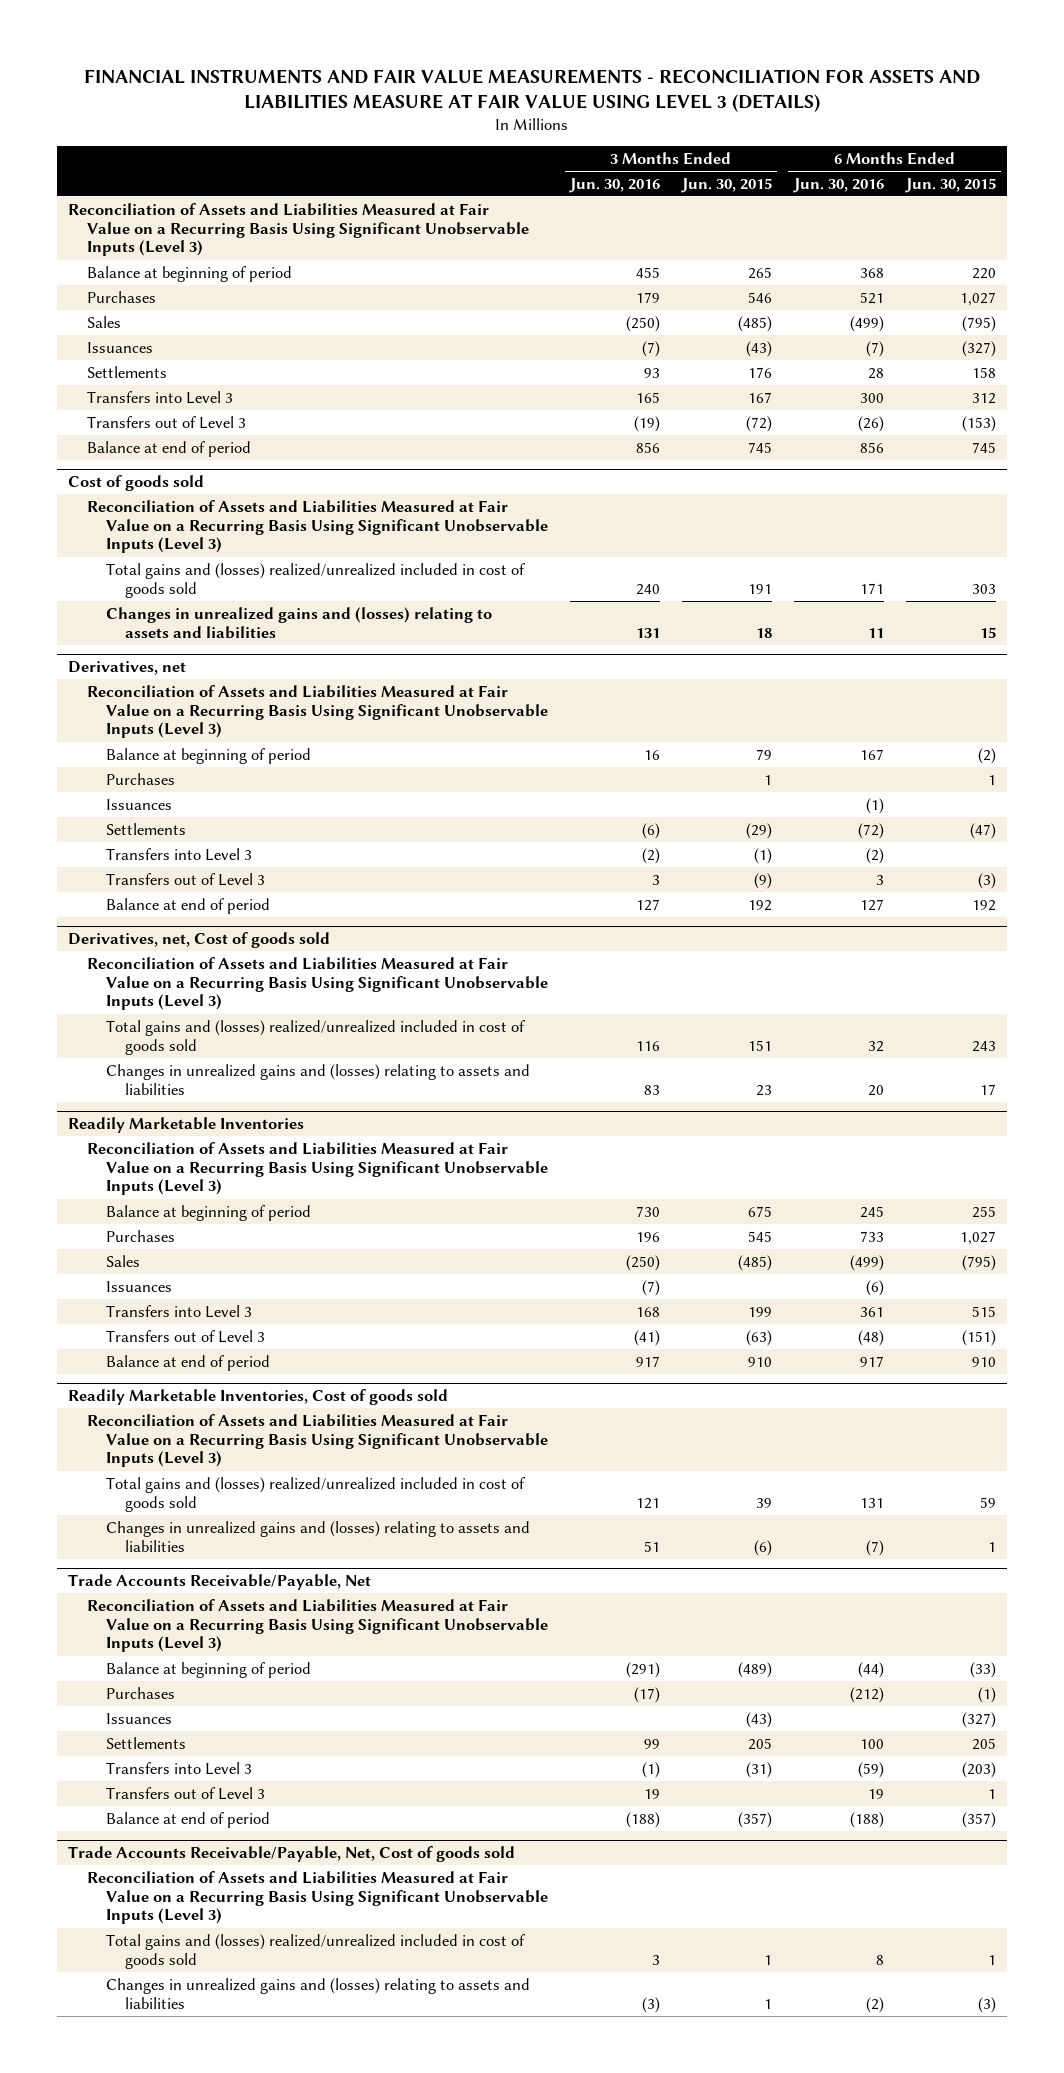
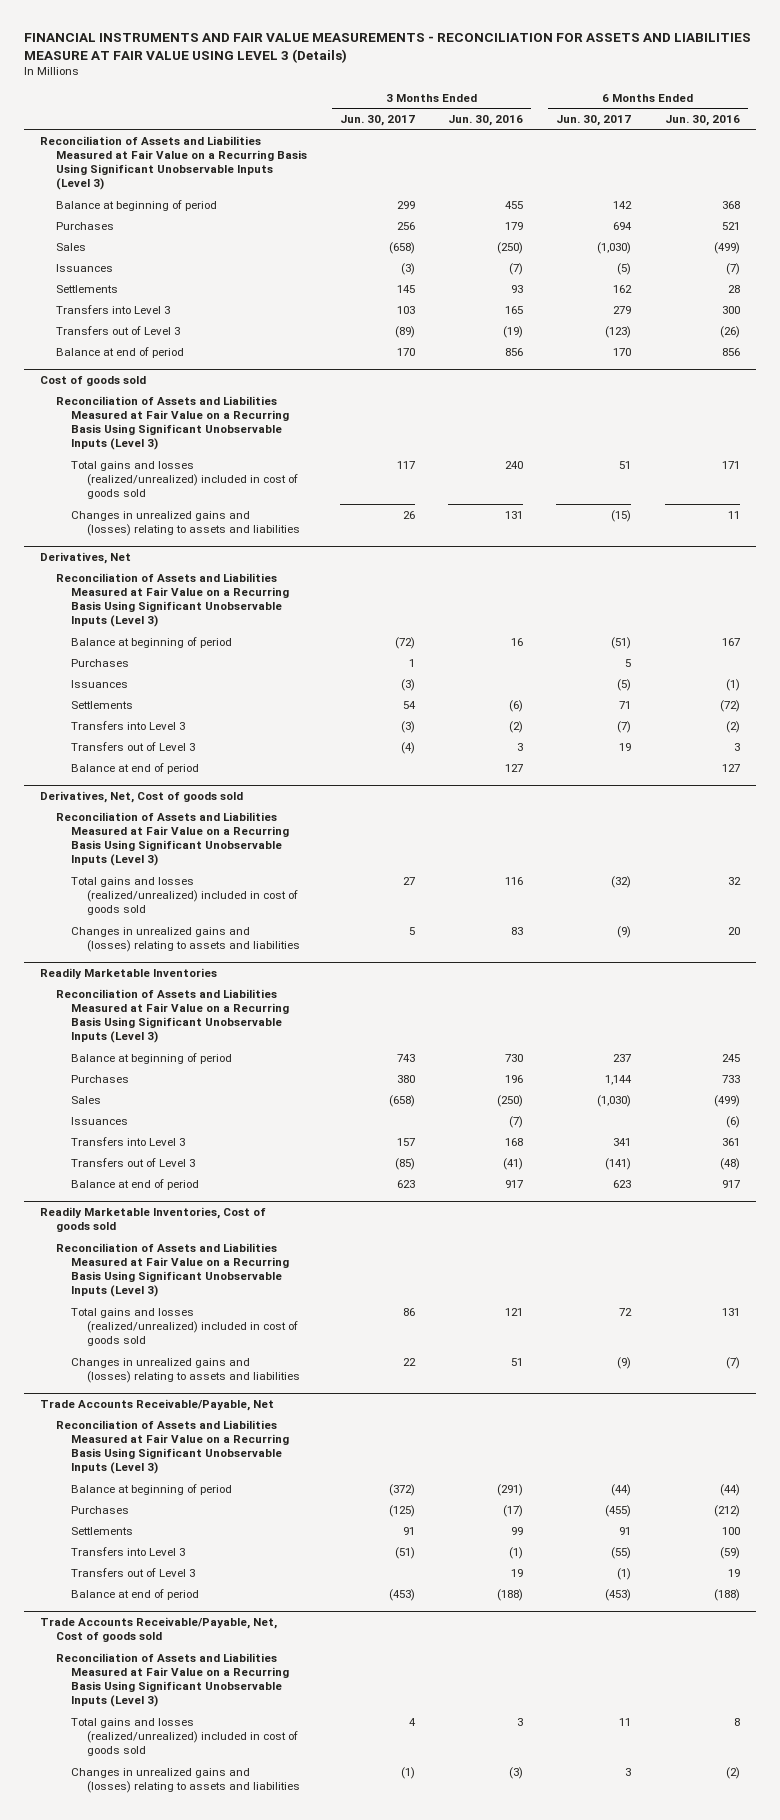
- FINANCIAL INSTRUMENTS AND FAIR VALUE MEASUREMENTS - RECONCILIATION FOR ASSETS AND LIABILITIES MEASURE AT FAIR VALUE USING LEVEL 3 (DETAILS)
+ FINANCIAL INSTRUMENTS AND FAIR VALUE MEASUREMENTS - RECONCILIATION FOR ASSETS AND LIABILITIES MEASURE AT FAIR VALUE USING LEVEL 3 (Details)
- | 3 Months Ended Jun. 30, 2016 | 3 Months Ended Jun. 30, 2015 | 6 Months Ended Jun. 30, 2016 | 6 Months Ended Jun. 30, 2015
+ | 3 Months Ended Jun. 30, 2017 | 3 Months Ended Jun. 30, 2016 | 6 Months Ended Jun. 30, 2017 | 6 Months Ended Jun. 30, 2016
@ Cost of goods sold
- Total gains and (losses) realized/unrealized included in cost of goods sold | 240 | 191 | 171 | 303
+ Total gains and losses (realized/unrealized) included in cost of goods sold | 117 | 240 | 51 | 171
- Derivatives, net
+ Derivatives, Net
- Derivatives, net, Cost of goods sold
+ Derivatives, Net, Cost of goods sold
- Total gains and (losses) realized/unrealized included in cost of goods sold | 116 | 151 | 32 | 243
+ Total gains and losses (realized/unrealized) included in cost of goods sold | 27 | 116 | (32) | 32
@ Readily Marketable Inventories, Cost of goods sold
- Total gains and (losses) realized/unrealized included in cost of goods sold | 121 | 39 | 131 | 59
+ Total gains and losses (realized/unrealized) included in cost of goods sold | 86 | 121 | 72 | 131
@ Trade Accounts Receivable/Payable, Net
- Issuances | | (43) | | (327)
@ Trade Accounts Receivable/Payable, Net, Cost of goods sold
- Total gains and (losses) realized/unrealized included in cost of goods sold | 3 | 1 | 8 | 1
+ Total gains and losses (realized/unrealized) included in cost of goods sold | 4 | 3 | 11 | 8

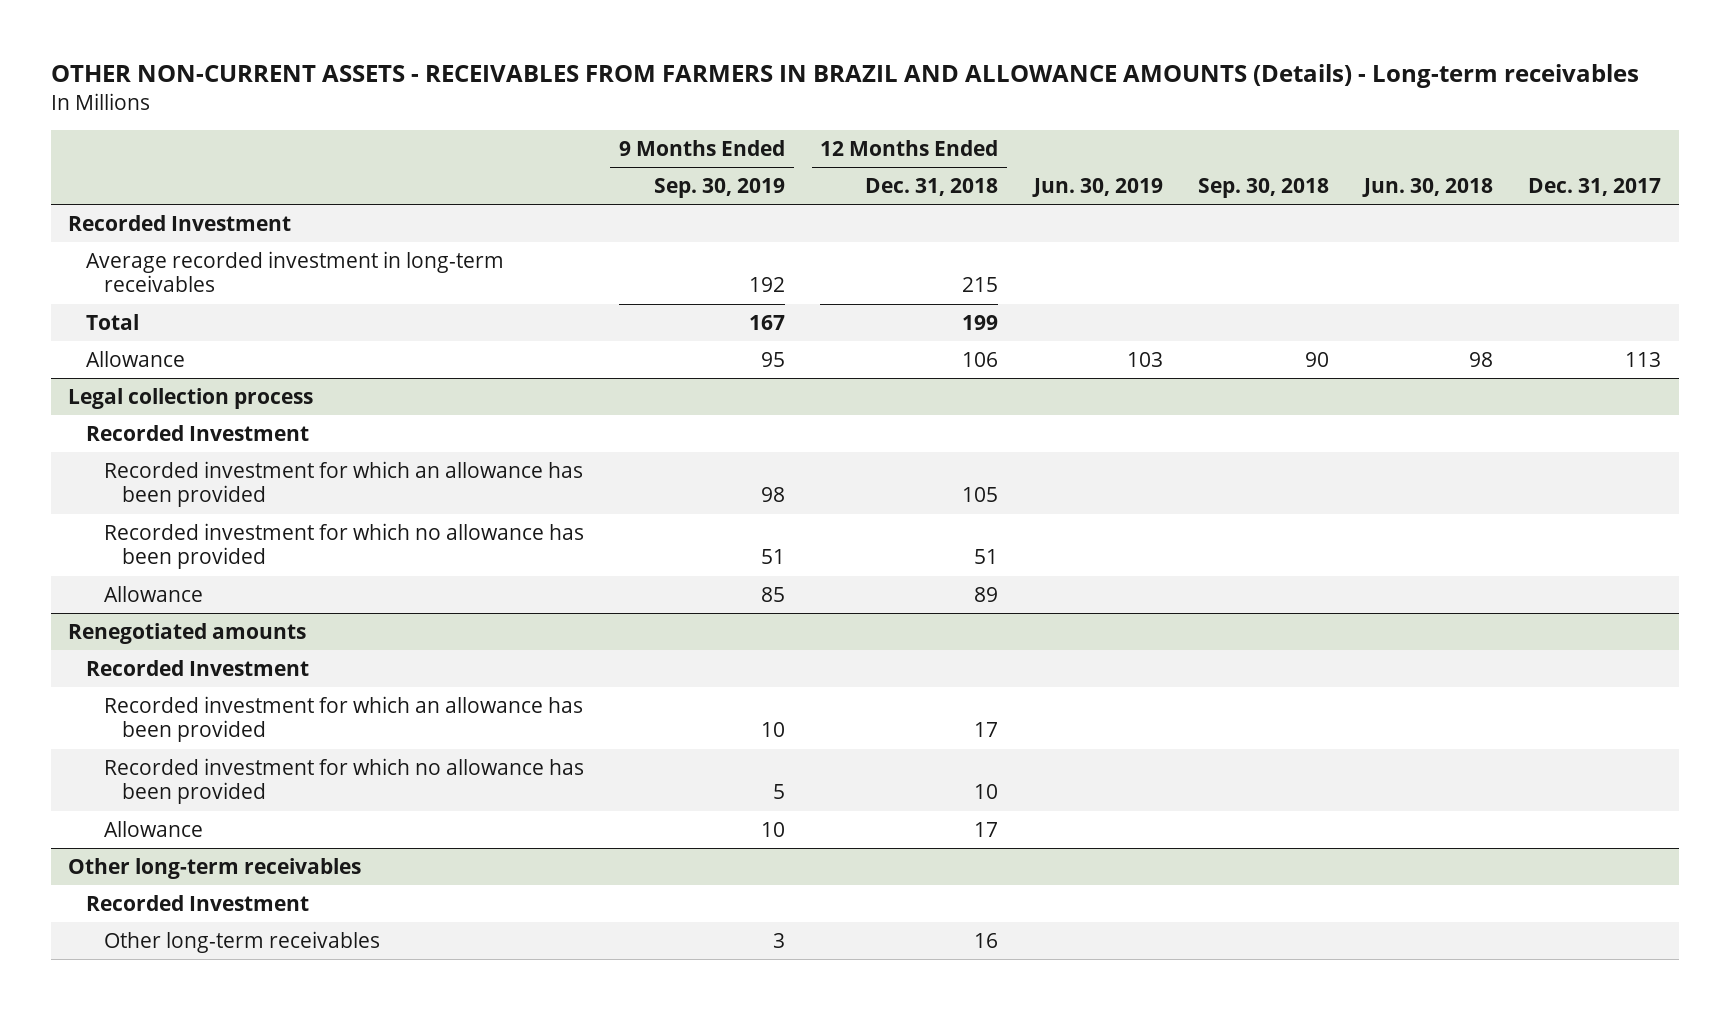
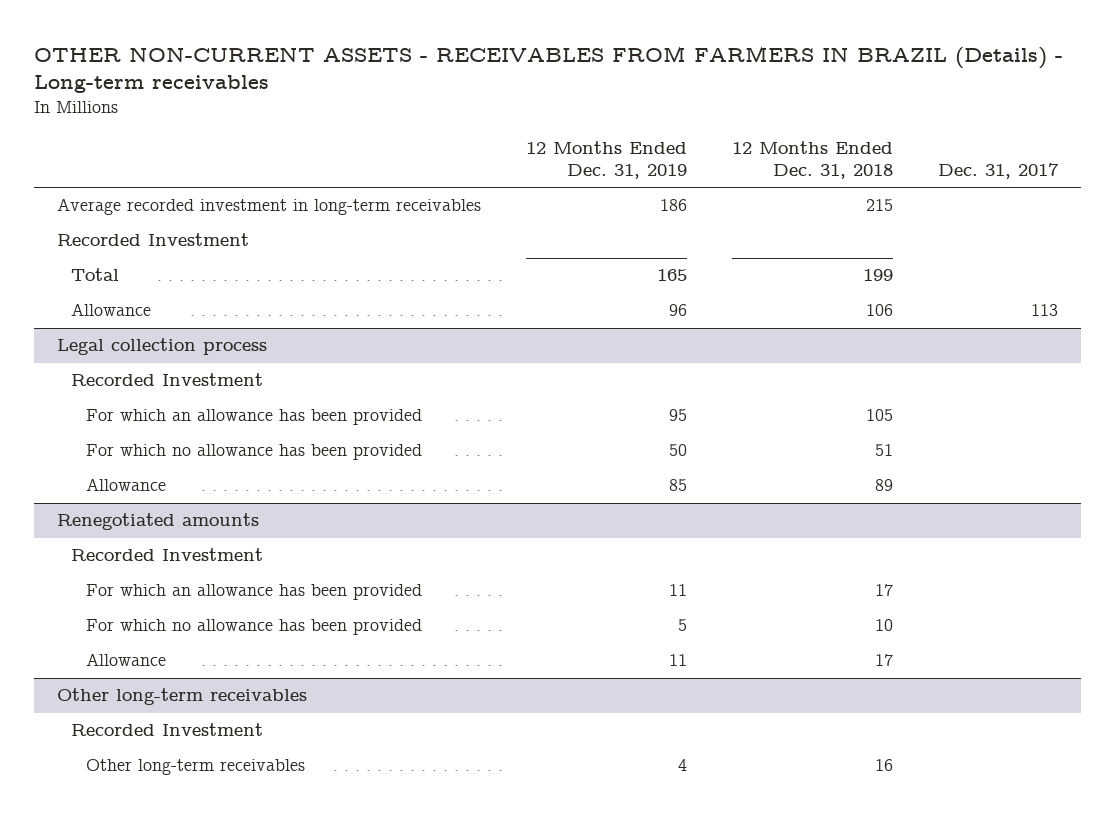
- OTHER NON-CURRENT ASSETS - RECEIVABLES FROM FARMERS IN BRAZIL AND ALLOWANCE AMOUNTS (Details) - Long-term receivables
+ OTHER NON-CURRENT ASSETS - RECEIVABLES FROM FARMERS IN BRAZIL (Details) - Long-term receivables
- | 9 Months Ended Sep. 30, 2019 | 12 Months Ended Dec. 31, 2018 | Jun. 30, 2019 | Sep. 30, 2018 | Jun. 30, 2018 | Dec. 31, 2017
+ | 12 Months Ended Dec. 31, 2019 | 12 Months Ended Dec. 31, 2018 | Dec. 31, 2017
moved down: Recorded Investment
@ Legal collection process
- Recorded investment for which an allowance has been provided | 98 | 105 | | | |
- Recorded investment for which no allowance has been provided | 51 | 51 | | | |
+ For which an allowance has been provided | 95 | 105 |
+ For which no allowance has been provided | 50 | 51 |
@ Renegotiated amounts
- Recorded investment for which an allowance has been provided | 10 | 17 | | | |
- Recorded investment for which no allowance has been provided | 5 | 10 | | | |
+ For which an allowance has been provided | 11 | 17 |
+ For which no allowance has been provided | 5 | 10 |

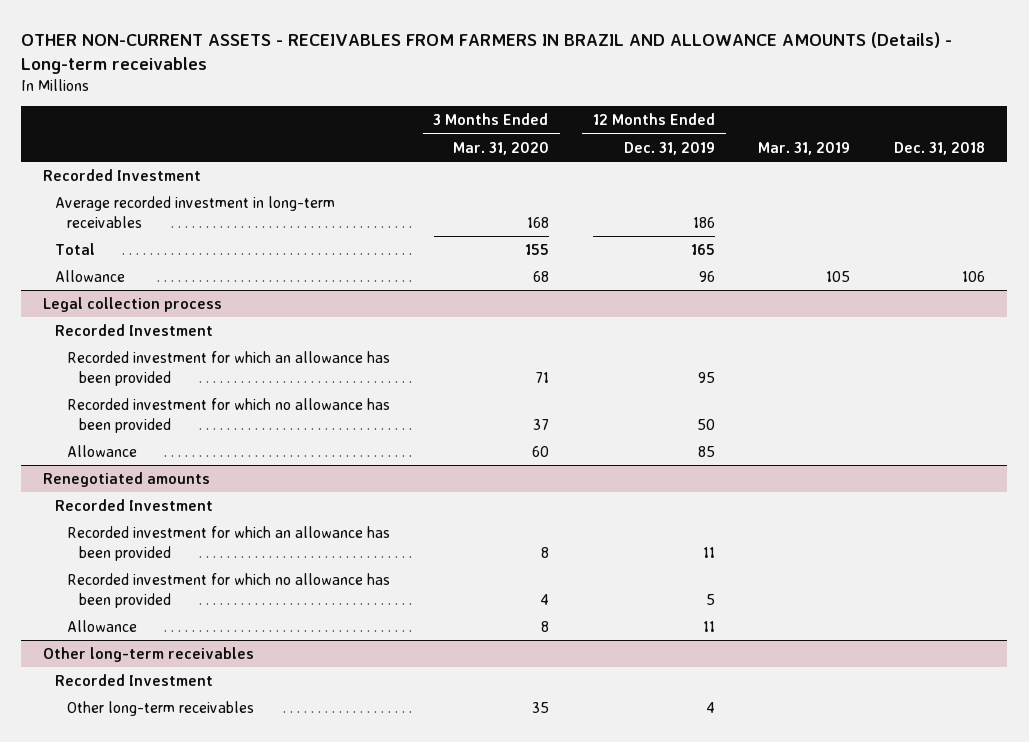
- OTHER NON-CURRENT ASSETS - RECEIVABLES FROM FARMERS IN BRAZIL (Details) - Long-term receivables
+ OTHER NON-CURRENT ASSETS - RECEIVABLES FROM FARMERS IN BRAZIL AND ALLOWANCE AMOUNTS (Details) - Long-term receivables
- | 12 Months Ended Dec. 31, 2019 | 12 Months Ended Dec. 31, 2018 | Dec. 31, 2017
+ | 3 Months Ended Mar. 31, 2020 | 12 Months Ended Dec. 31, 2019 | Mar. 31, 2019 | Dec. 31, 2018
moved down: Average recorded investment in long-term receivables | 168 | 186 | |
@ Legal collection process
- For which an allowance has been provided | 95 | 105 |
- For which no allowance has been provided | 50 | 51 |
+ Recorded investment for which an allowance has been provided | 71 | 95 | |
+ Recorded investment for which no allowance has been provided | 37 | 50 | |
@ Renegotiated amounts
- For which an allowance has been provided | 11 | 17 |
- For which no allowance has been provided | 5 | 10 |
+ Recorded investment for which an allowance has been provided | 8 | 11 | |
+ Recorded investment for which no allowance has been provided | 4 | 5 | |

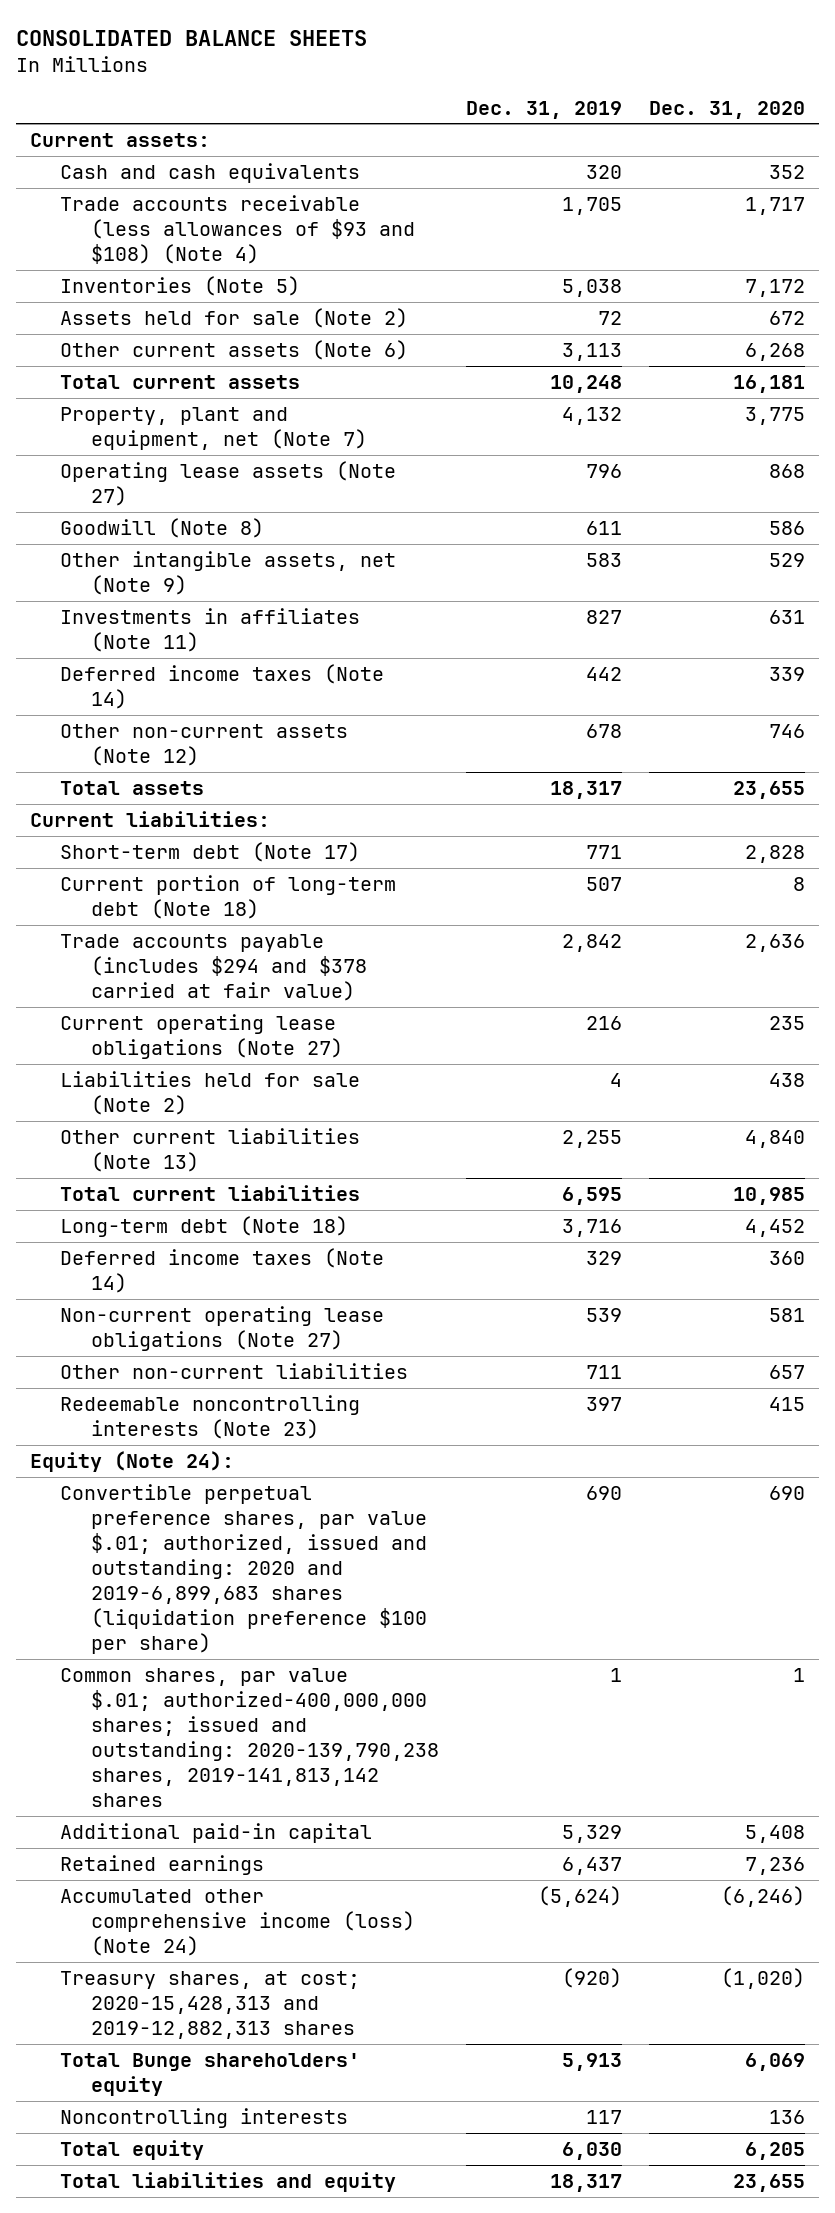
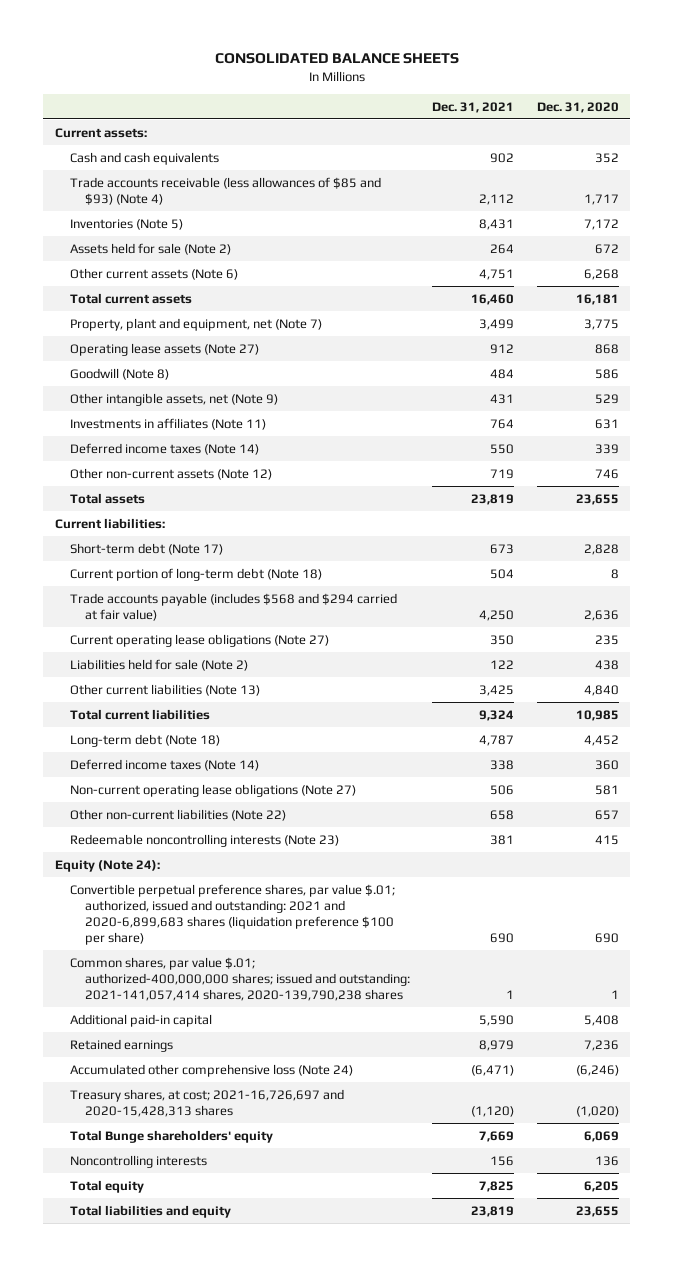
- | Dec. 31, 2019 | Dec. 31, 2020
+ | Dec. 31, 2021 | Dec. 31, 2020
- Trade accounts receivable (less allowances of $93 and $108) (Note 4) | 1,705 | 1,717
+ Trade accounts receivable (less allowances of $85 and $93) (Note 4) | 2,112 | 1,717
- Trade accounts payable (includes $294 and $378 carried at fair value) | 2,842 | 2,636
+ Trade accounts payable (includes $568 and $294 carried at fair value) | 4,250 | 2,636
- Other non-current liabilities | 711 | 657
+ Other non-current liabilities (Note 22) | 658 | 657
- Convertible perpetual preference shares, par value $.01; authorized, issued and outstanding: 2020 and 2019-6,899,683 shares (liquidation preference $100 per share) | 690 | 690
- Common shares, par value $.01; authorized-400,000,000 shares; issued and outstanding: 2020-139,790,238 shares, 2019-141,813,142 shares | 1 | 1
+ Convertible perpetual preference shares, par value $.01; authorized, issued and outstanding: 2021 and 2020-6,899,683 shares (liquidation preference $100 per share) | 690 | 690
+ Common shares, par value $.01; authorized-400,000,000 shares; issued and outstanding: 2021-141,057,414 shares, 2020-139,790,238 shares | 1 | 1
- Accumulated other comprehensive income (loss) (Note 24) | (5,624) | (6,246)
- Treasury shares, at cost; 2020-15,428,313 and 2019-12,882,313 shares | (920) | (1,020)
+ Accumulated other comprehensive loss (Note 24) | (6,471) | (6,246)
+ Treasury shares, at cost; 2021-16,726,697 and 2020-15,428,313 shares | (1,120) | (1,020)

